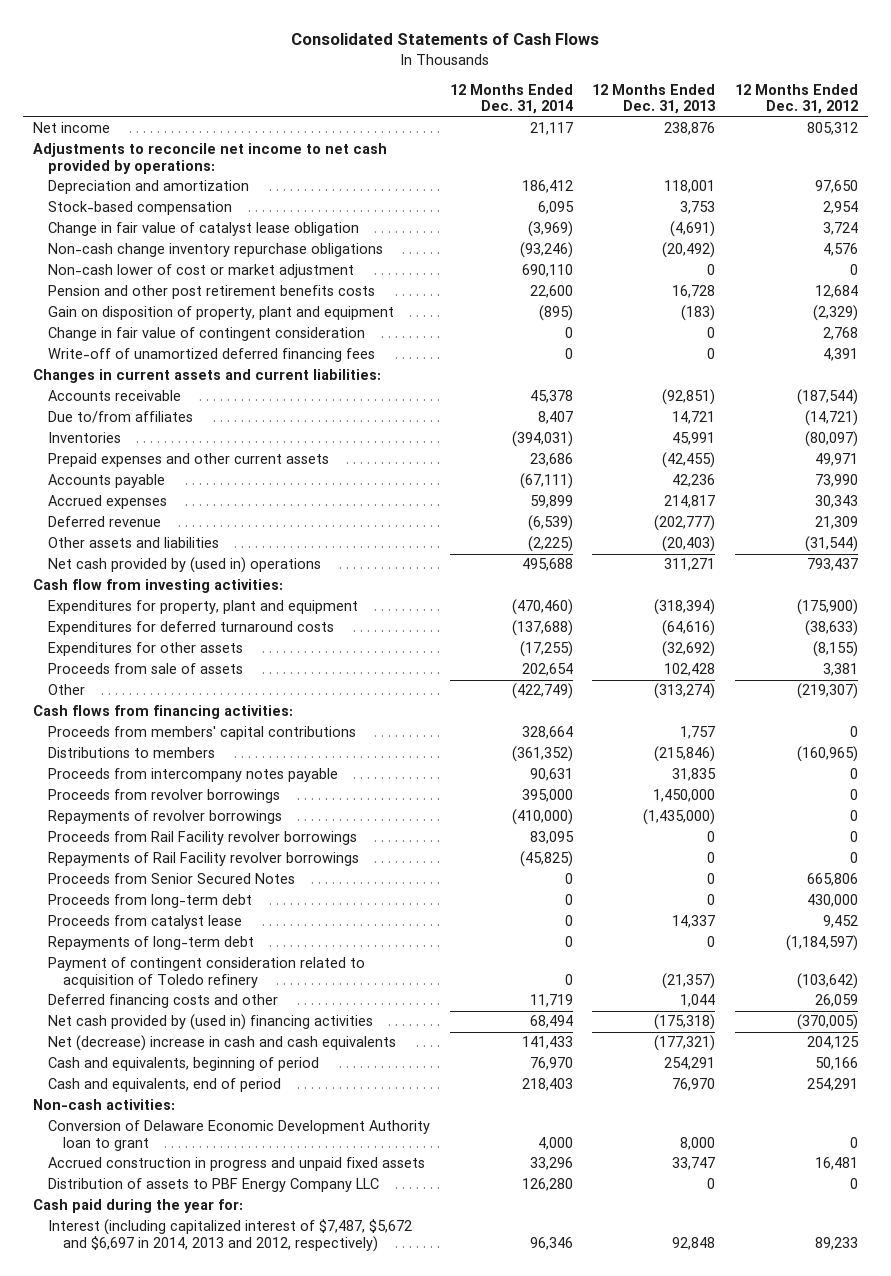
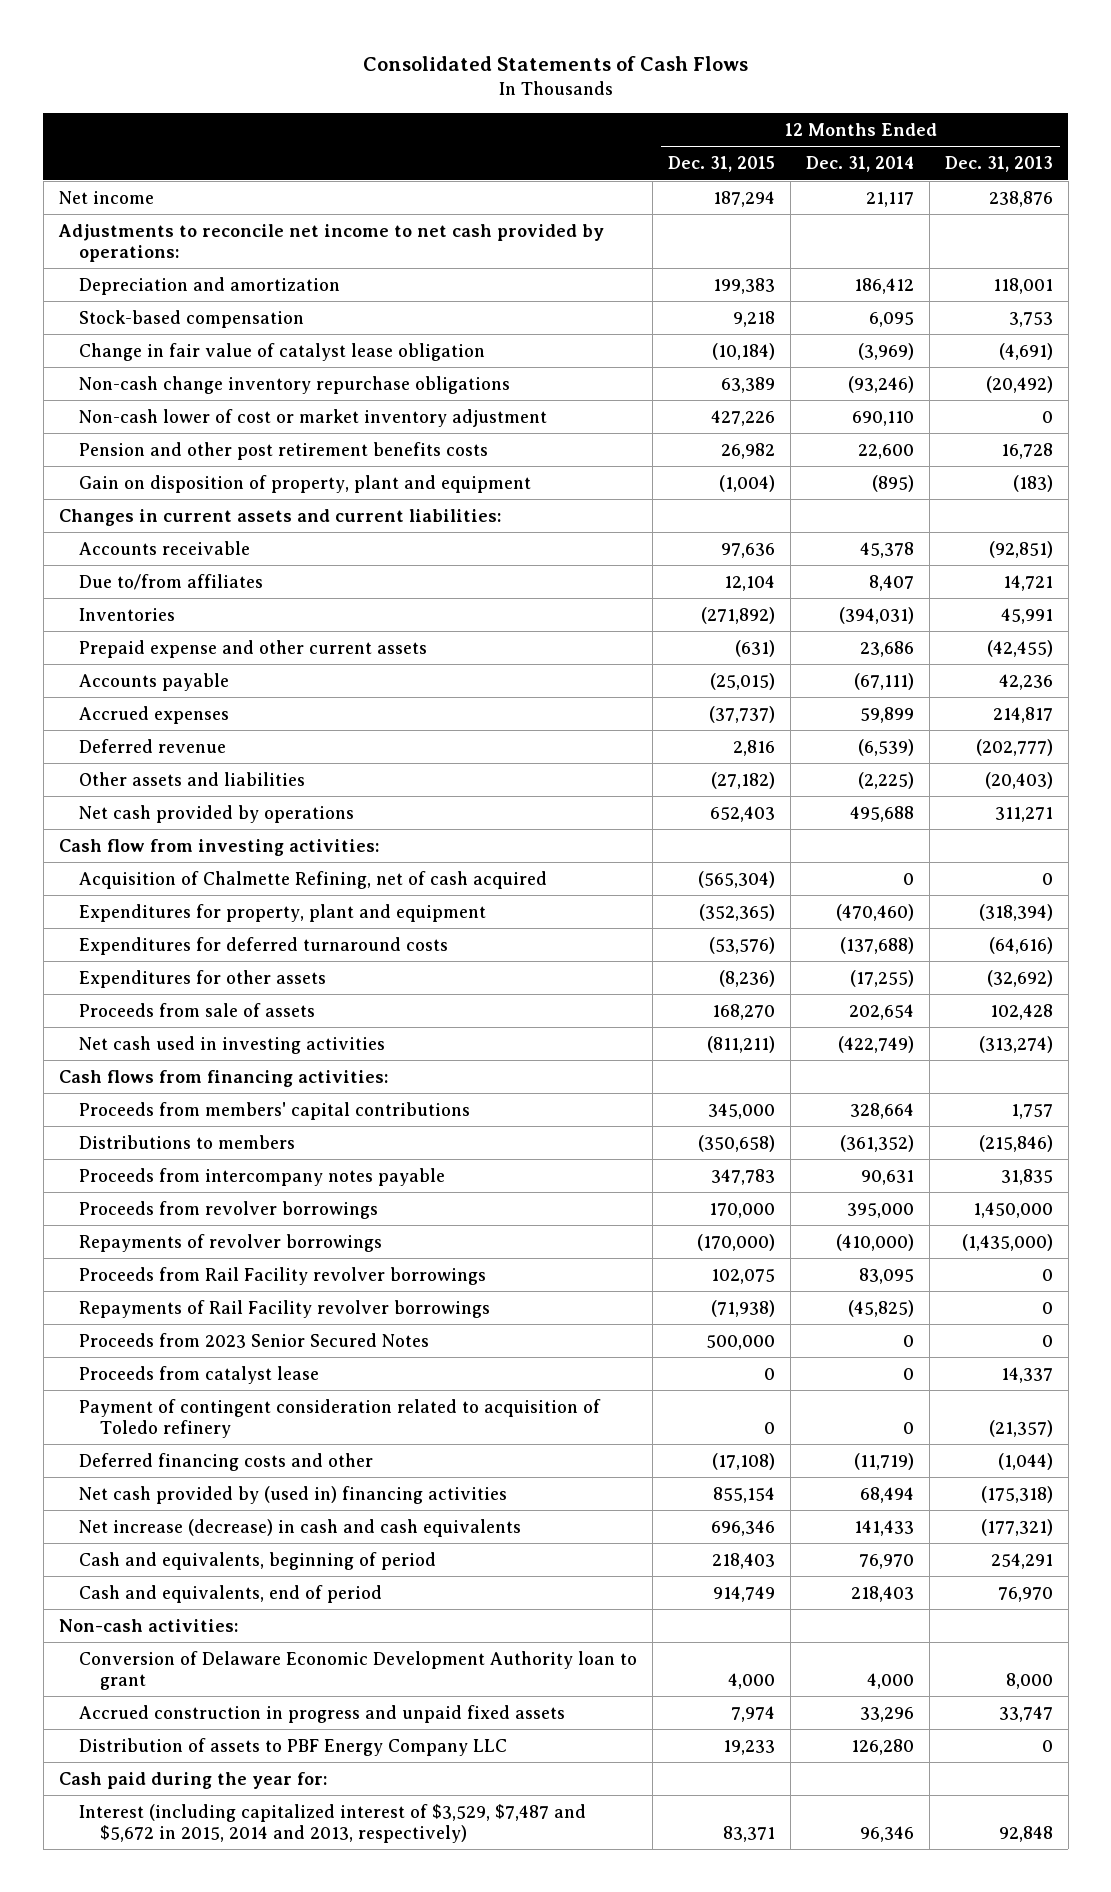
- | 12 Months Ended Dec. 31, 2014 | 12 Months Ended Dec. 31, 2013 | 12 Months Ended Dec. 31, 2012
+ | 12 Months Ended Dec. 31, 2015 | 12 Months Ended Dec. 31, 2014 | 12 Months Ended Dec. 31, 2013
- Non-cash lower of cost or market adjustment | 690,110 | 0 | 0
+ Non-cash lower of cost or market inventory adjustment | 427,226 | 690,110 | 0
- Change in fair value of contingent consideration | 0 | 0 | 2,768
- Write-off of unamortized deferred financing fees | 0 | 0 | 4,391
- Prepaid expenses and other current assets | 23,686 | (42,455) | 49,971
+ Prepaid expense and other current assets | (631) | 23,686 | (42,455)
- Net cash provided by (used in) operations | 495,688 | 311,271 | 793,437
+ Net cash provided by operations | 652,403 | 495,688 | 311,271
+ Acquisition of Chalmette Refining, net of cash acquired | (565,304) | 0 | 0
- Other | (422,749) | (313,274) | (219,307)
+ Net cash used in investing activities | (811,211) | (422,749) | (313,274)
- Proceeds from Senior Secured Notes | 0 | 0 | 665,806
- Proceeds from long-term debt | 0 | 0 | 430,000
+ Proceeds from 2023 Senior Secured Notes | 500,000 | 0 | 0
- Repayments of long-term debt | 0 | 0 | (1,184,597)
- Deferred financing costs and other | 11,719 | 1,044 | 26,059
+ Deferred financing costs and other | (17,108) | (11,719) | (1,044)
- Net (decrease) increase in cash and cash equivalents | 141,433 | (177,321) | 204,125
+ Net increase (decrease) in cash and cash equivalents | 696,346 | 141,433 | (177,321)
- Interest (including capitalized interest of $7,487, $5,672 and $6,697 in 2014, 2013 and 2012, respectively) | 96,346 | 92,848 | 89,233
+ Interest (including capitalized interest of $3,529, $7,487 and $5,672 in 2015, 2014 and 2013, respectively) | 83,371 | 96,346 | 92,848

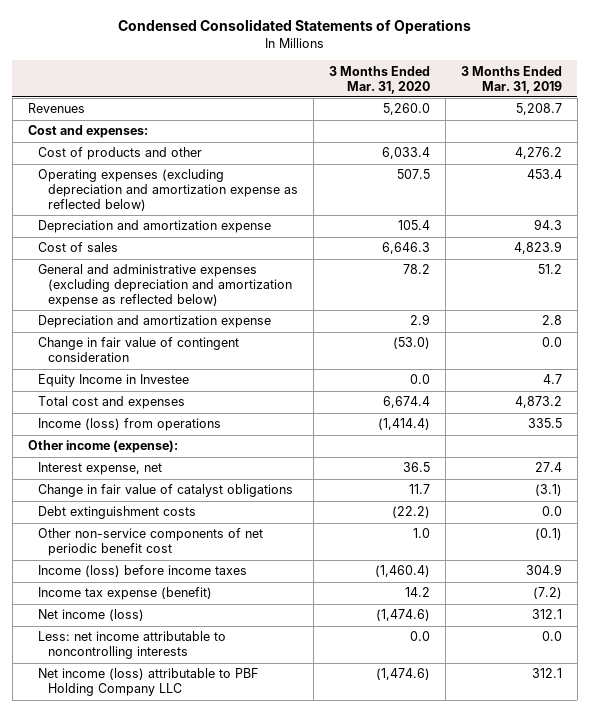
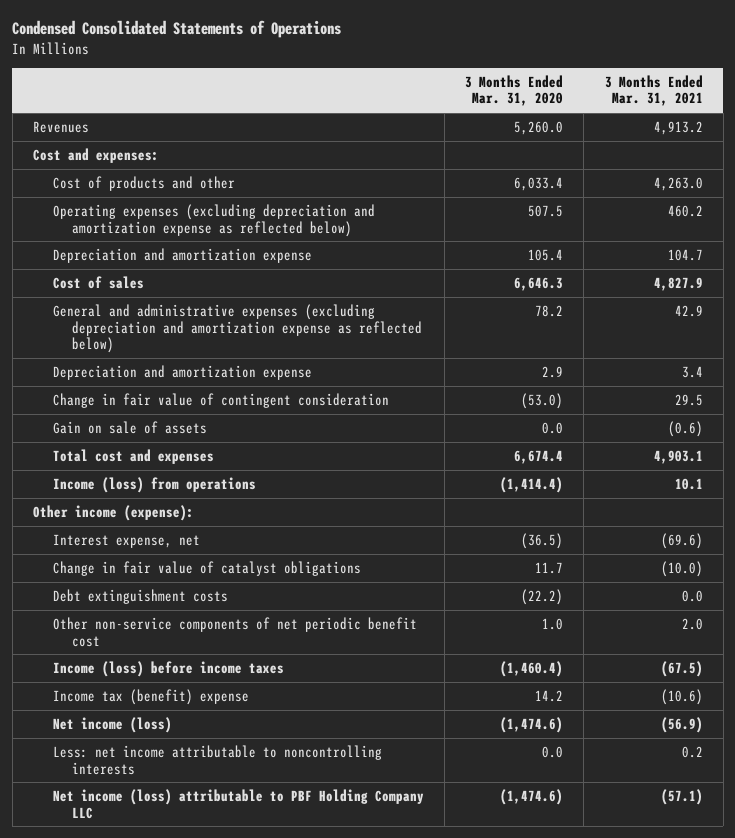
- | 3 Months Ended Mar. 31, 2020 | 3 Months Ended Mar. 31, 2019
+ | 3 Months Ended Mar. 31, 2020 | 3 Months Ended Mar. 31, 2021
- Equity Income in Investee | 0.0 | 4.7
+ Gain on sale of assets | 0.0 | (0.6)
- Interest expense, net | 36.5 | 27.4
+ Interest expense, net | (36.5) | (69.6)
- Income tax expense (benefit) | 14.2 | (7.2)
+ Income tax (benefit) expense | 14.2 | (10.6)

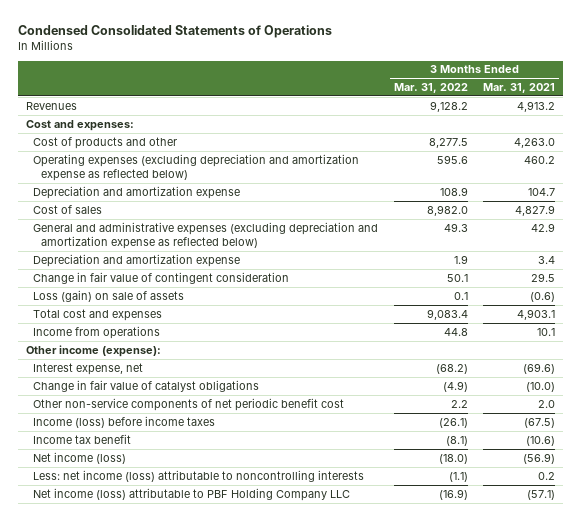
- | 3 Months Ended Mar. 31, 2020 | 3 Months Ended Mar. 31, 2021
+ | 3 Months Ended Mar. 31, 2022 | 3 Months Ended Mar. 31, 2021
- Gain on sale of assets | 0.0 | (0.6)
+ Loss (gain) on sale of assets | 0.1 | (0.6)
- Income (loss) from operations | (1,414.4) | 10.1
+ Income from operations | 44.8 | 10.1
- Debt extinguishment costs | (22.2) | 0.0
- Income tax (benefit) expense | 14.2 | (10.6)
+ Income tax benefit | (8.1) | (10.6)
- Less: net income attributable to noncontrolling interests | 0.0 | 0.2
+ Less: net income (loss) attributable to noncontrolling interests | (1.1) | 0.2

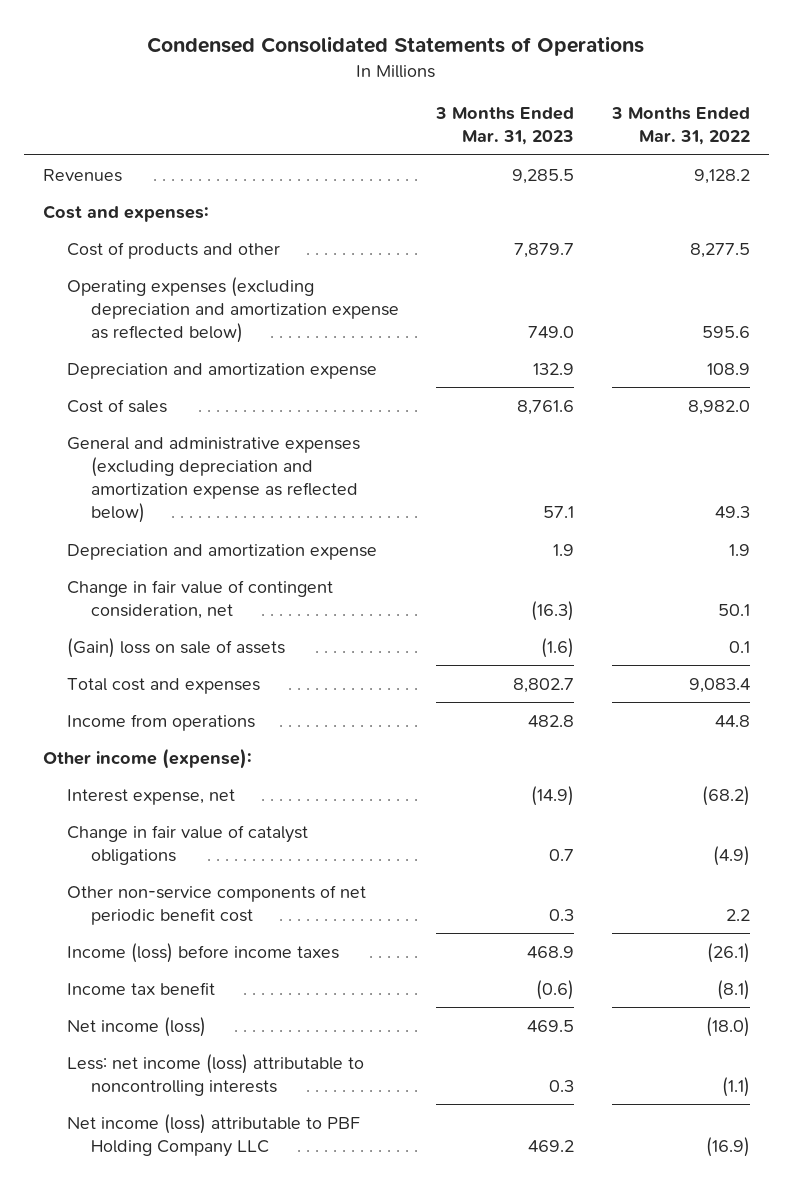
- | 3 Months Ended Mar. 31, 2022 | 3 Months Ended Mar. 31, 2021
+ | 3 Months Ended Mar. 31, 2023 | 3 Months Ended Mar. 31, 2022
- Change in fair value of contingent consideration | 50.1 | 29.5
- Loss (gain) on sale of assets | 0.1 | (0.6)
+ Change in fair value of contingent consideration, net | (16.3) | 50.1
+ (Gain) loss on sale of assets | (1.6) | 0.1

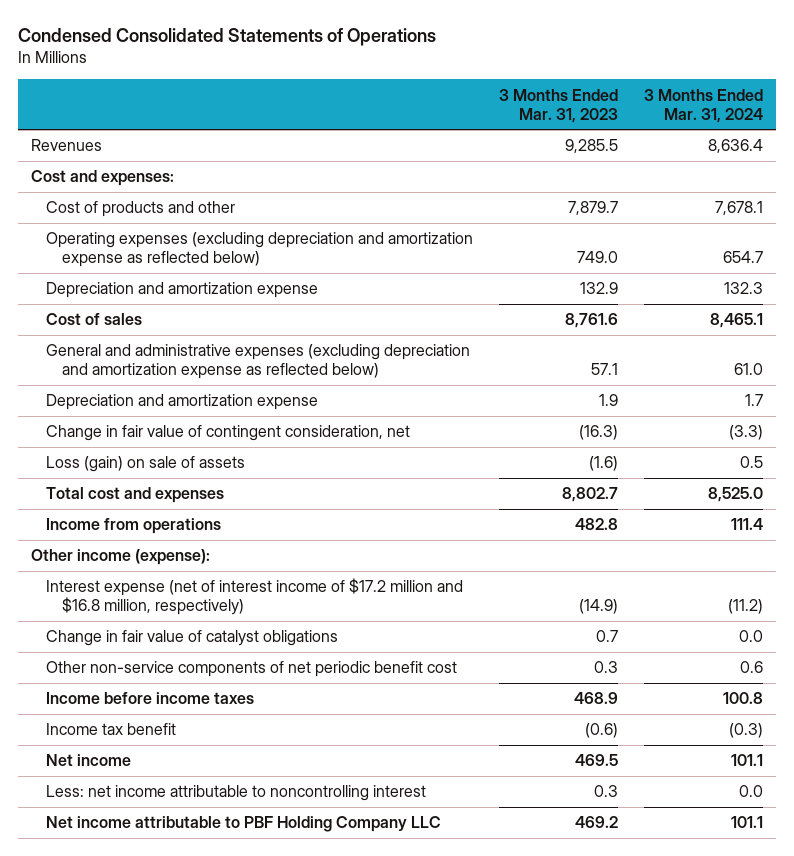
- | 3 Months Ended Mar. 31, 2023 | 3 Months Ended Mar. 31, 2022
+ | 3 Months Ended Mar. 31, 2023 | 3 Months Ended Mar. 31, 2024
- (Gain) loss on sale of assets | (1.6) | 0.1
+ Loss (gain) on sale of assets | (1.6) | 0.5
- Interest expense, net | (14.9) | (68.2)
+ Interest expense (net of interest income of $17.2 million and $16.8 million, respectively) | (14.9) | (11.2)
- Income (loss) before income taxes | 468.9 | (26.1)
+ Income before income taxes | 468.9 | 100.8
- Net income (loss) | 469.5 | (18.0)
- Less: net income (loss) attributable to noncontrolling interests | 0.3 | (1.1)
- Net income (loss) attributable to PBF Holding Company LLC | 469.2 | (16.9)
+ Net income | 469.5 | 101.1
+ Less: net income attributable to noncontrolling interest | 0.3 | 0.0
+ Net income attributable to PBF Holding Company LLC | 469.2 | 101.1

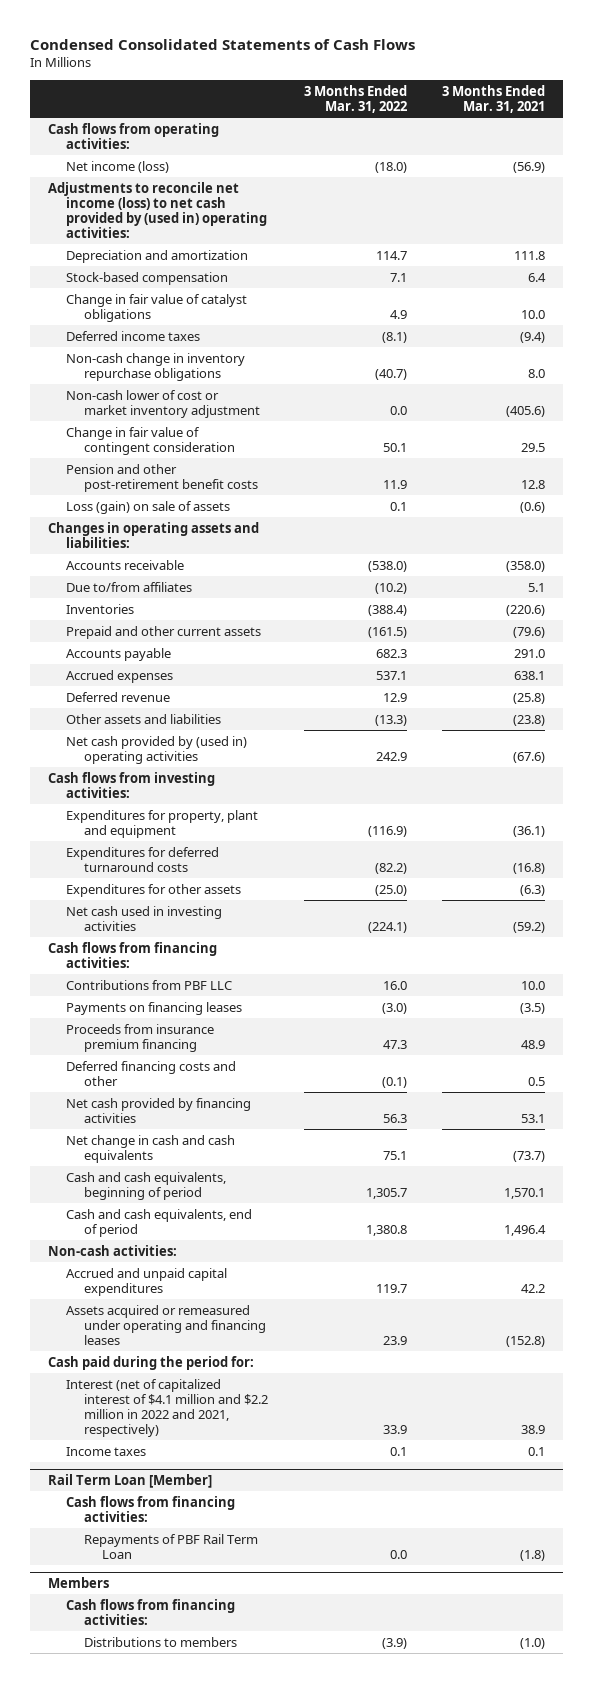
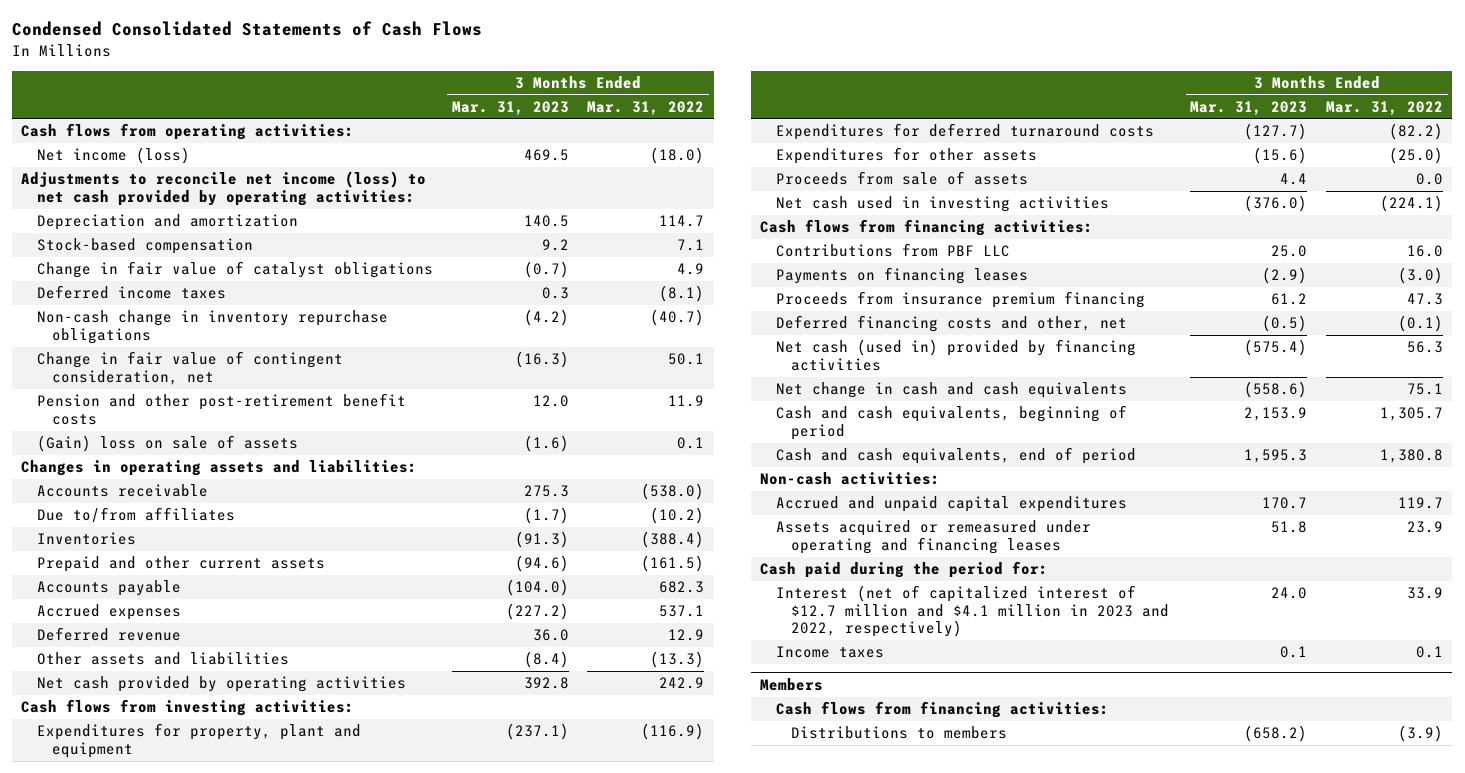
- | 3 Months Ended Mar. 31, 2022 | 3 Months Ended Mar. 31, 2021
+ | 3 Months Ended Mar. 31, 2023 | 3 Months Ended Mar. 31, 2022
- Adjustments to reconcile net income (loss) to net cash provided by (used in) operating activities:
+ Adjustments to reconcile net income (loss) to net cash provided by operating activities:
- Non-cash lower of cost or market inventory adjustment | 0.0 | (405.6)
- Change in fair value of contingent consideration | 50.1 | 29.5
+ Change in fair value of contingent consideration, net | (16.3) | 50.1
- Loss (gain) on sale of assets | 0.1 | (0.6)
+ (Gain) loss on sale of assets | (1.6) | 0.1
- Net cash provided by (used in) operating activities | 242.9 | (67.6)
+ Net cash provided by operating activities | 392.8 | 242.9
+ Proceeds from sale of assets | 4.4 | 0.0
- Deferred financing costs and other | (0.1) | 0.5
- Net cash provided by financing activities | 56.3 | 53.1
+ Deferred financing costs and other, net | (0.5) | (0.1)
+ Net cash (used in) provided by financing activities | (575.4) | 56.3
- Interest (net of capitalized interest of $4.1 million and $2.2 million in 2022 and 2021, respectively) | 33.9 | 38.9
+ Interest (net of capitalized interest of $12.7 million and $4.1 million in 2023 and 2022, respectively) | 24.0 | 33.9
- Rail Term Loan [Member]
- Cash flows from financing activities:
- Repayments of PBF Rail Term Loan | 0.0 | (1.8)

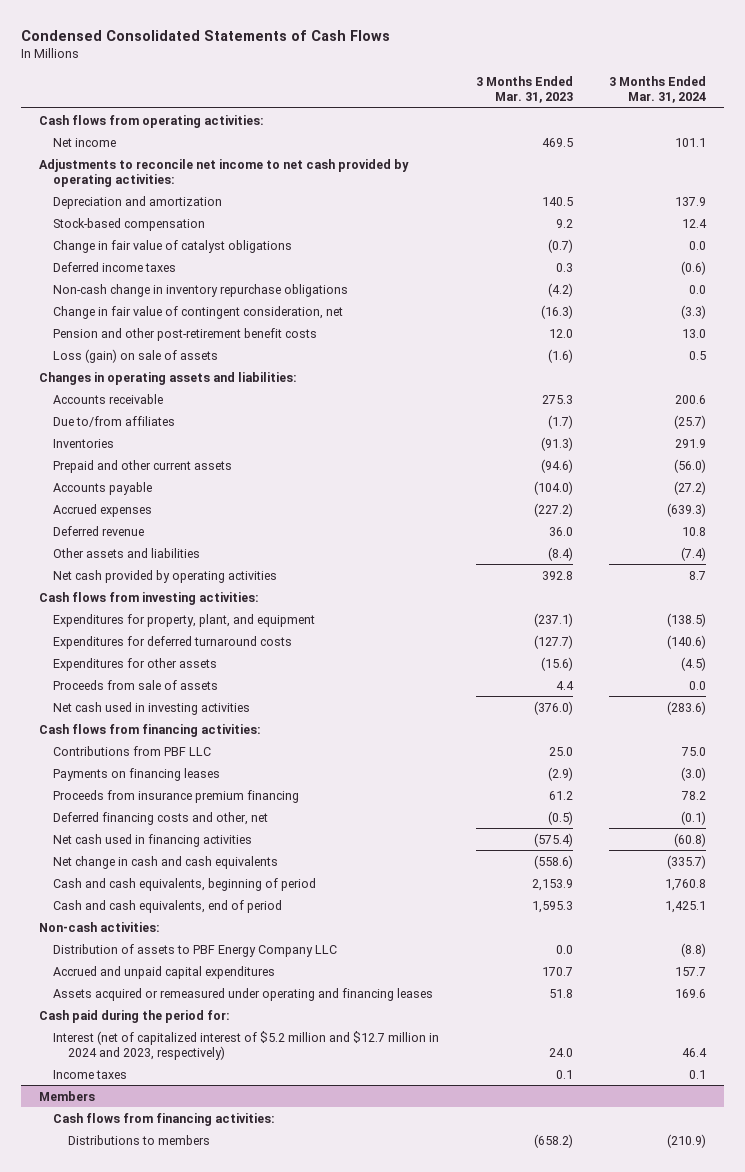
- | 3 Months Ended Mar. 31, 2023 | 3 Months Ended Mar. 31, 2022
+ | 3 Months Ended Mar. 31, 2023 | 3 Months Ended Mar. 31, 2024
- Net income (loss) | 469.5 | (18.0)
- Adjustments to reconcile net income (loss) to net cash provided by operating activities:
+ Net income | 469.5 | 101.1
+ Adjustments to reconcile net income to net cash provided by operating activities:
- (Gain) loss on sale of assets | (1.6) | 0.1
+ Loss (gain) on sale of assets | (1.6) | 0.5
- Expenditures for property, plant and equipment | (237.1) | (116.9)
+ Expenditures for property, plant, and equipment | (237.1) | (138.5)
- Net cash (used in) provided by financing activities | (575.4) | 56.3
+ Net cash used in financing activities | (575.4) | (60.8)
+ Distribution of assets to PBF Energy Company LLC | 0.0 | (8.8)
- Interest (net of capitalized interest of $12.7 million and $4.1 million in 2023 and 2022, respectively) | 24.0 | 33.9
+ Interest (net of capitalized interest of $5.2 million and $12.7 million in 2024 and 2023, respectively) | 24.0 | 46.4

